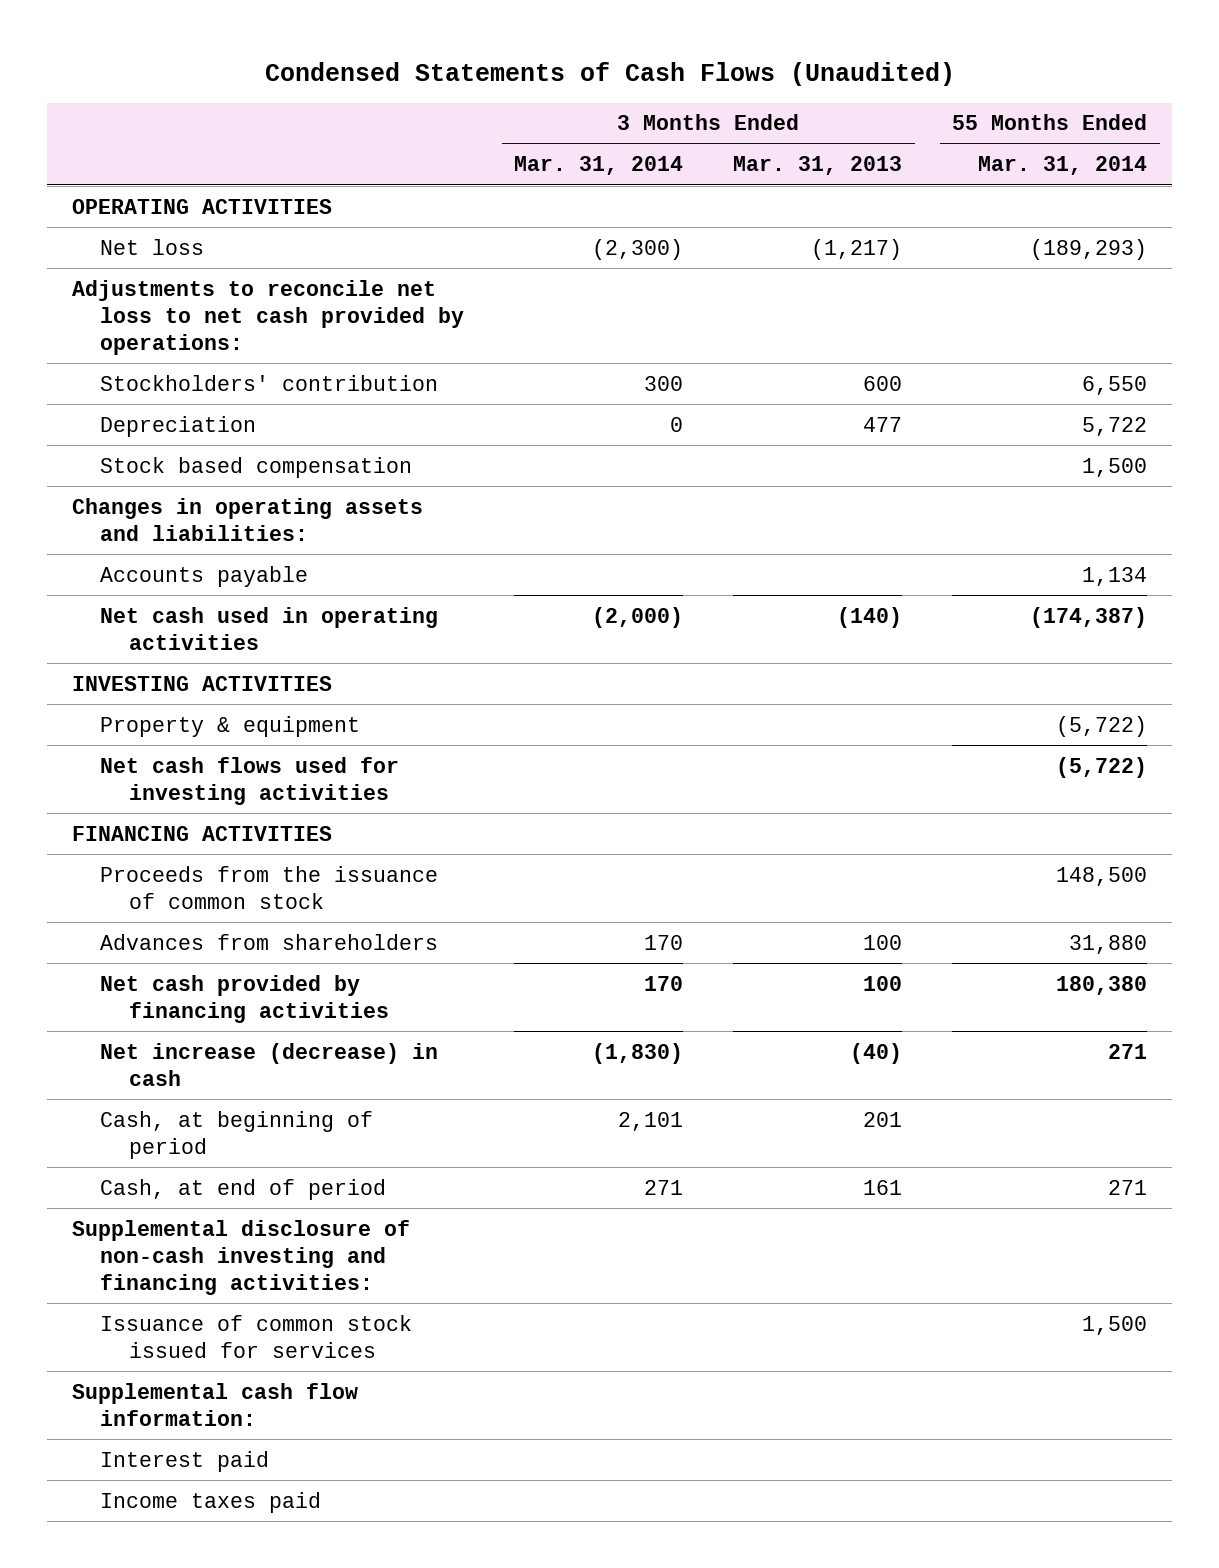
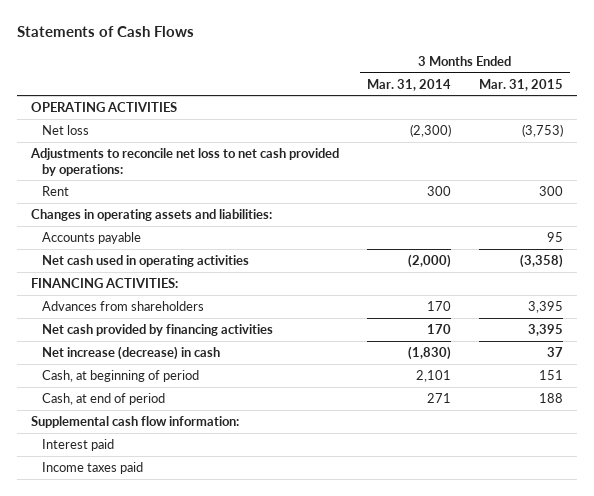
- Condensed Statements of Cash Flows (Unaudited)
+ Statements of Cash Flows
- | 3 Months Ended Mar. 31, 2014 | 3 Months Ended Mar. 31, 2013 | 55 Months Ended Mar. 31, 2014
+ | 3 Months Ended Mar. 31, 2014 | 3 Months Ended Mar. 31, 2015
- Stockholders' contribution | 300 | 600 | 6,550
- Depreciation | 0 | 477 | 5,722
- Stock based compensation | | | 1,500
+ Rent | 300 | 300
- INVESTING ACTIVITIES
- Property & equipment | | | (5,722)
- Net cash flows used for investing activities | | | (5,722)
- FINANCING ACTIVITIES
- Proceeds from the issuance of common stock | | | 148,500
+ FINANCING ACTIVITIES:
- Supplemental disclosure of non-cash investing and financing activities:
- Issuance of common stock issued for services | | | 1,500

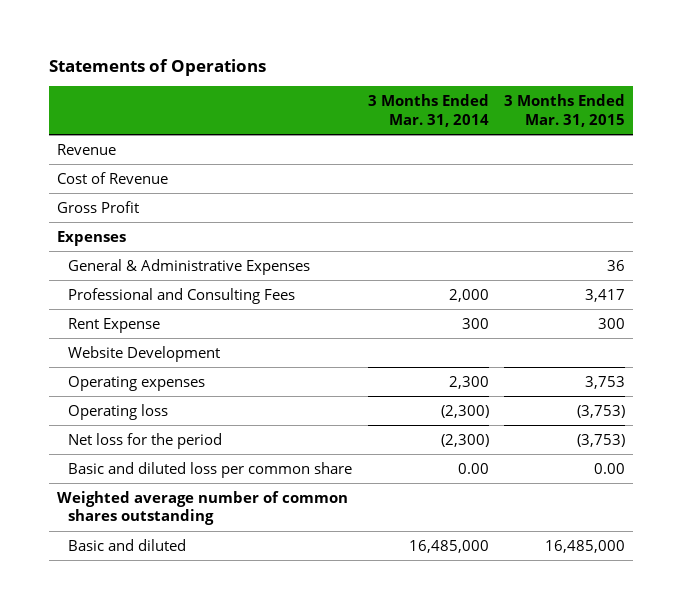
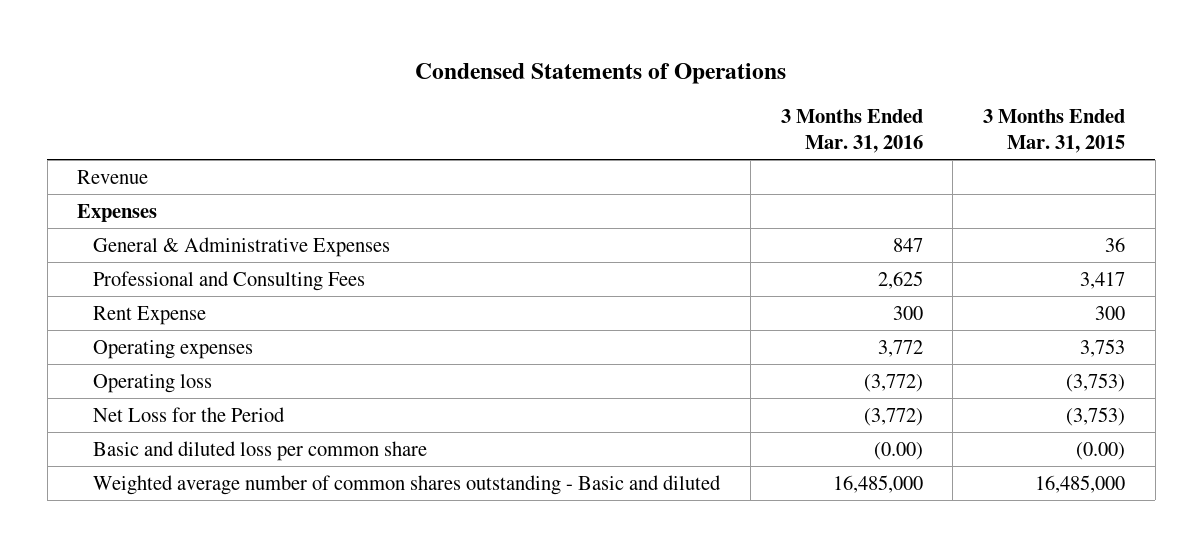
- Statements of Operations
+ Condensed Statements of Operations
- | 3 Months Ended Mar. 31, 2014 | 3 Months Ended Mar. 31, 2015
+ | 3 Months Ended Mar. 31, 2016 | 3 Months Ended Mar. 31, 2015
- Cost of Revenue
- Gross Profit
- Website Development
- Net loss for the period | (2,300) | (3,753)
- Basic and diluted loss per common share | 0.00 | 0.00
- Weighted average number of common shares outstanding
- Basic and diluted | 16,485,000 | 16,485,000
+ Net Loss for the Period | (3,772) | (3,753)
+ Basic and diluted loss per common share | (0.00) | (0.00)
+ Weighted average number of common shares outstanding - Basic and diluted | 16,485,000 | 16,485,000

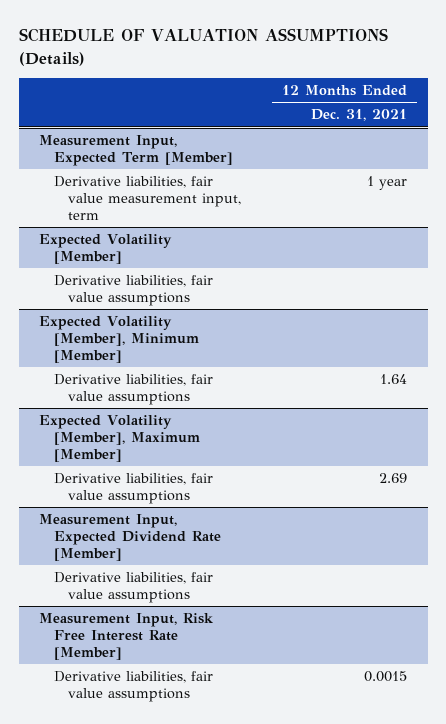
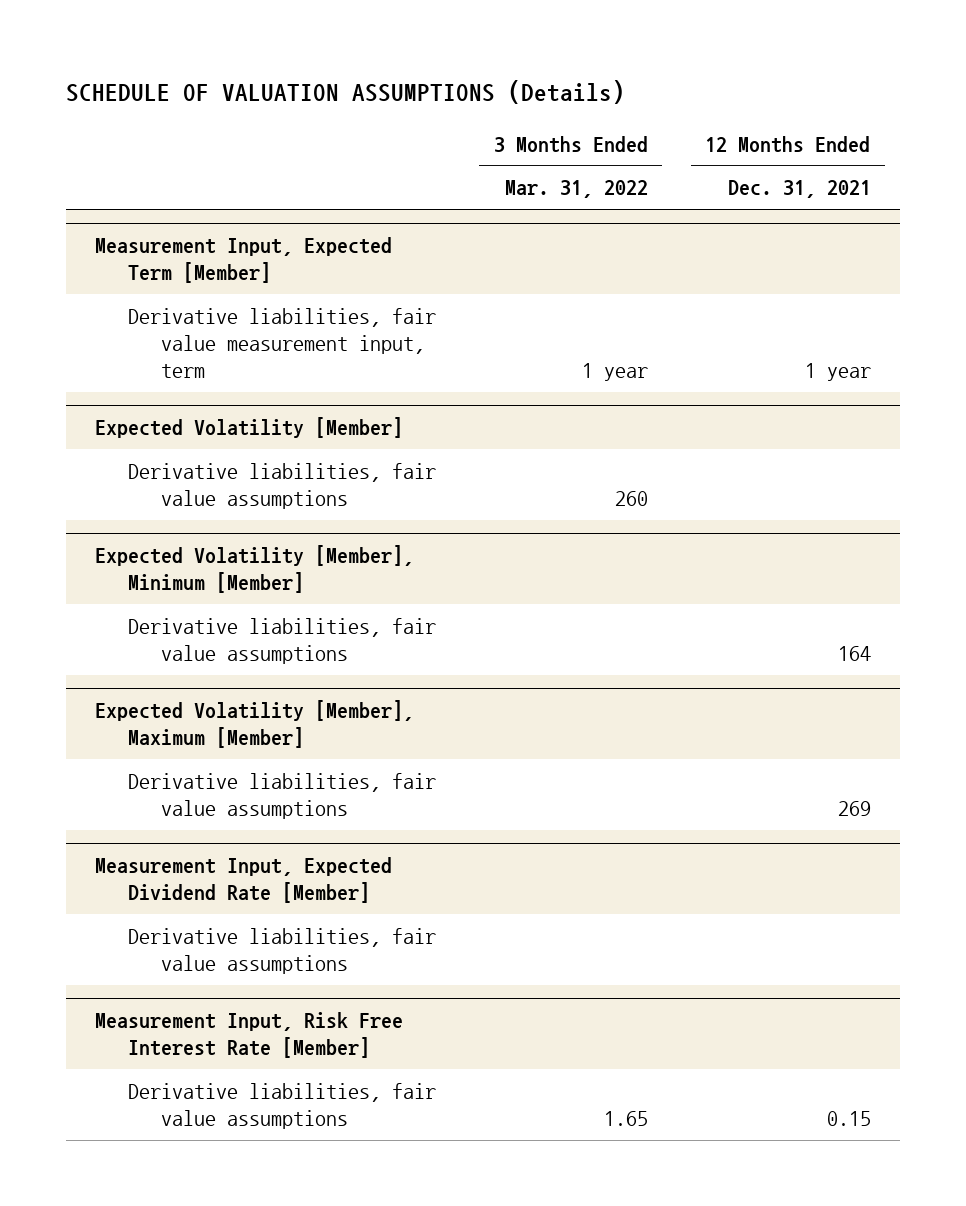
- | 12 Months Ended Dec. 31, 2021
+ | 3 Months Ended Mar. 31, 2022 | 12 Months Ended Dec. 31, 2021
@ Expected Volatility [Member], Minimum [Member]
- Derivative liabilities, fair value assumptions | 1.64
+ Derivative liabilities, fair value assumptions | | 164
@ Expected Volatility [Member], Maximum [Member]
- Derivative liabilities, fair value assumptions | 2.69
+ Derivative liabilities, fair value assumptions | | 269
@ Measurement Input, Risk Free Interest Rate [Member]
- Derivative liabilities, fair value assumptions | 0.0015
+ Derivative liabilities, fair value assumptions | 1.65 | 0.15

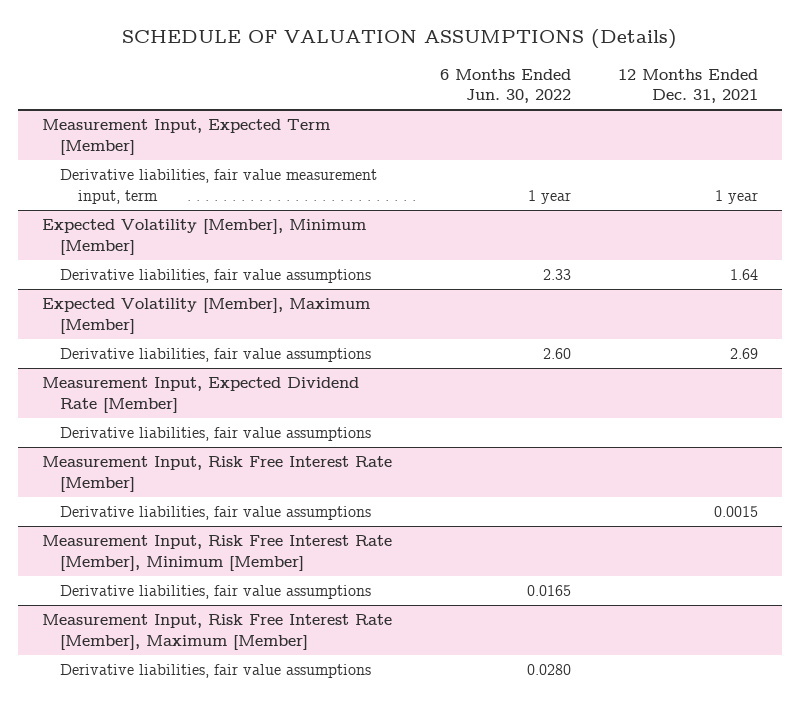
- | 3 Months Ended Mar. 31, 2022 | 12 Months Ended Dec. 31, 2021
+ | 6 Months Ended Jun. 30, 2022 | 12 Months Ended Dec. 31, 2021
- Expected Volatility [Member]
- Derivative liabilities, fair value assumptions | 260 |
@ Expected Volatility [Member], Minimum [Member]
- Derivative liabilities, fair value assumptions | | 164
+ Derivative liabilities, fair value assumptions | 2.33 | 1.64
@ Expected Volatility [Member], Maximum [Member]
- Derivative liabilities, fair value assumptions | | 269
+ Derivative liabilities, fair value assumptions | 2.60 | 2.69
@ Measurement Input, Risk Free Interest Rate [Member]
- Derivative liabilities, fair value assumptions | 1.65 | 0.15
+ Derivative liabilities, fair value assumptions | | 0.0015
+ Measurement Input, Risk Free Interest Rate [Member], Minimum [Member]
+ Derivative liabilities, fair value assumptions | 0.0165 |
+ Measurement Input, Risk Free Interest Rate [Member], Maximum [Member]
+ Derivative liabilities, fair value assumptions | 0.0280 |

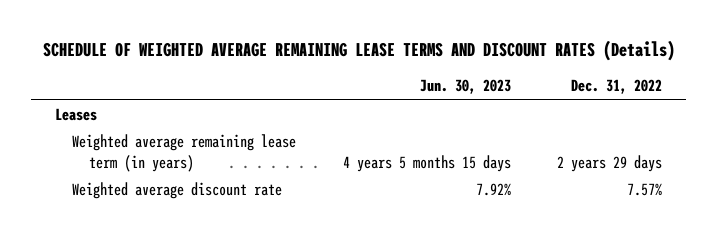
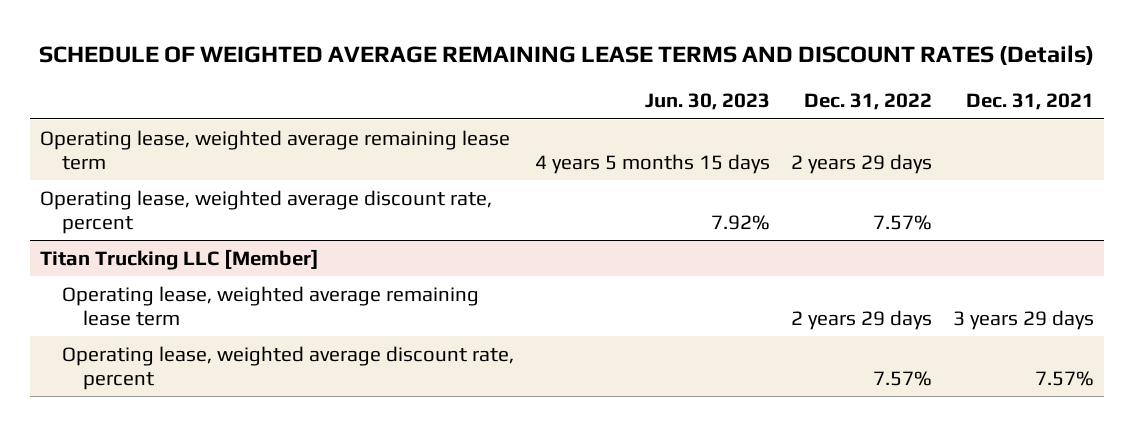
- | Jun. 30, 2023 | Dec. 31, 2022
+ | Jun. 30, 2023 | Dec. 31, 2022 | Dec. 31, 2021
- Leases
- Weighted average remaining lease term (in years) | 4 years 5 months 15 days | 2 years 29 days
- Weighted average discount rate | 7.92% | 7.57%
+ Operating lease, weighted average remaining lease term | 4 years 5 months 15 days | 2 years 29 days |
+ Operating lease, weighted average discount rate, percent | 7.92% | 7.57% |
+ Titan Trucking LLC [Member]
+ Operating lease, weighted average remaining lease term | | 2 years 29 days | 3 years 29 days
+ Operating lease, weighted average discount rate, percent | | 7.57% | 7.57%

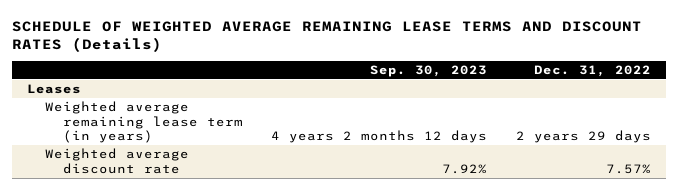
- | Jun. 30, 2023 | Dec. 31, 2022 | Dec. 31, 2021
+ | Sep. 30, 2023 | Dec. 31, 2022
- Operating lease, weighted average remaining lease term | 4 years 5 months 15 days | 2 years 29 days |
- Operating lease, weighted average discount rate, percent | 7.92% | 7.57% |
- Titan Trucking LLC [Member]
- Operating lease, weighted average remaining lease term | | 2 years 29 days | 3 years 29 days
- Operating lease, weighted average discount rate, percent | | 7.57% | 7.57%
+ Leases
+ Weighted average remaining lease term (in years) | 4 years 2 months 12 days | 2 years 29 days
+ Weighted average discount rate | 7.92% | 7.57%

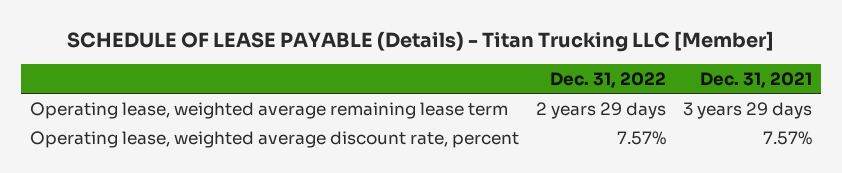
- SCHEDULE OF WEIGHTED AVERAGE REMAINING LEASE TERMS AND DISCOUNT RATES (Details)
+ SCHEDULE OF LEASE PAYABLE (Details) - Titan Trucking LLC [Member]
- | Sep. 30, 2023 | Dec. 31, 2022
+ | Dec. 31, 2022 | Dec. 31, 2021
- Leases
- Weighted average remaining lease term (in years) | 4 years 2 months 12 days | 2 years 29 days
- Weighted average discount rate | 7.92% | 7.57%
+ Operating lease, weighted average remaining lease term | 2 years 29 days | 3 years 29 days
+ Operating lease, weighted average discount rate, percent | 7.57% | 7.57%

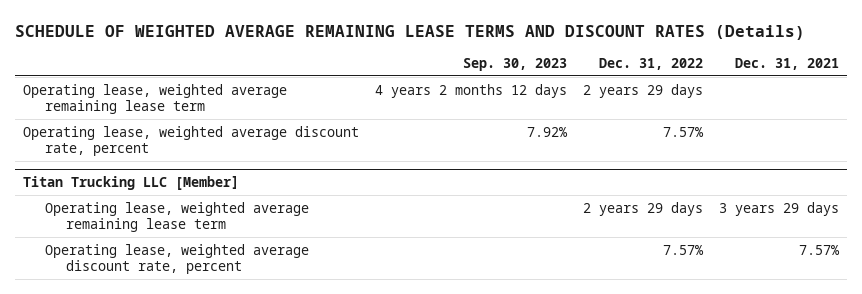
- SCHEDULE OF LEASE PAYABLE (Details) - Titan Trucking LLC [Member]
+ SCHEDULE OF WEIGHTED AVERAGE REMAINING LEASE TERMS AND DISCOUNT RATES (Details)
- | Dec. 31, 2022 | Dec. 31, 2021
+ | Sep. 30, 2023 | Dec. 31, 2022 | Dec. 31, 2021
+ Operating lease, weighted average remaining lease term | 4 years 2 months 12 days | 2 years 29 days |
+ Operating lease, weighted average discount rate, percent | 7.92% | 7.57% |
+ Titan Trucking LLC [Member]

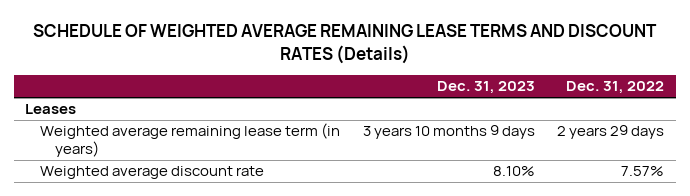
- | Sep. 30, 2023 | Dec. 31, 2022 | Dec. 31, 2021
+ | Dec. 31, 2023 | Dec. 31, 2022
- Operating lease, weighted average remaining lease term | 4 years 2 months 12 days | 2 years 29 days |
- Operating lease, weighted average discount rate, percent | 7.92% | 7.57% |
- Titan Trucking LLC [Member]
- Operating lease, weighted average remaining lease term | | 2 years 29 days | 3 years 29 days
- Operating lease, weighted average discount rate, percent | | 7.57% | 7.57%
+ Leases
+ Weighted average remaining lease term (in years) | 3 years 10 months 9 days | 2 years 29 days
+ Weighted average discount rate | 8.10% | 7.57%

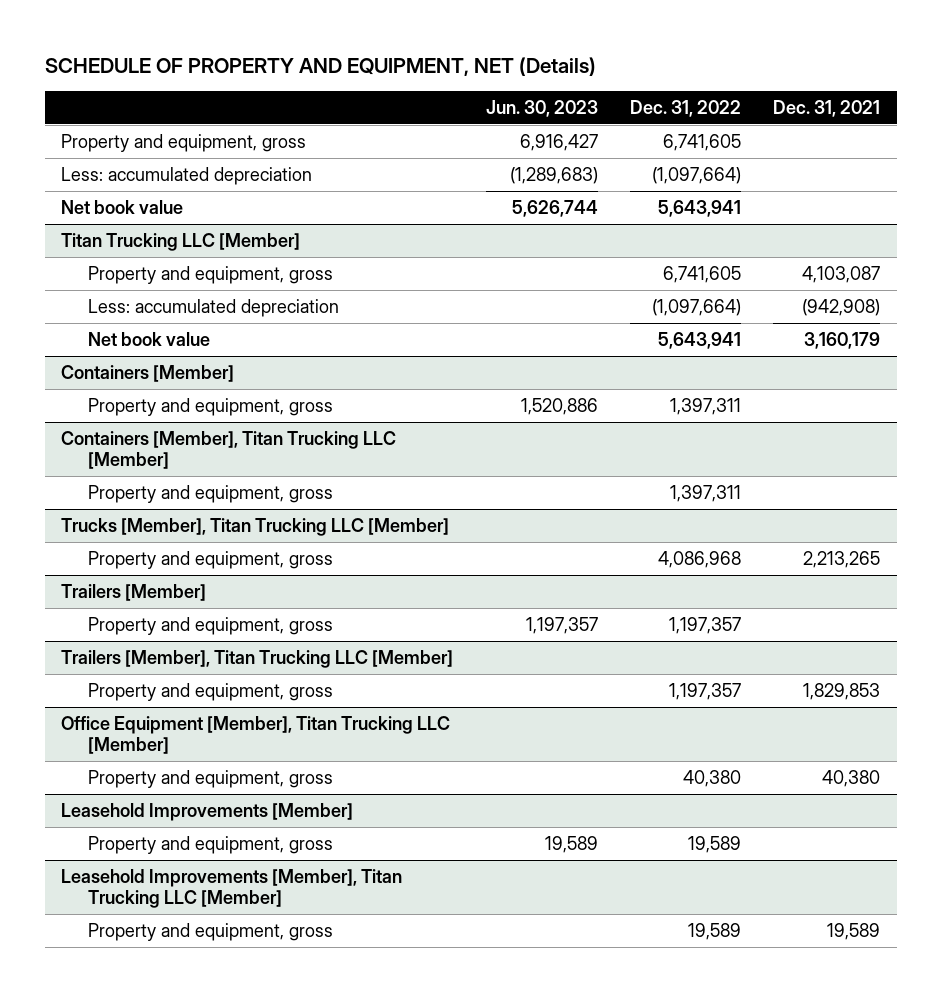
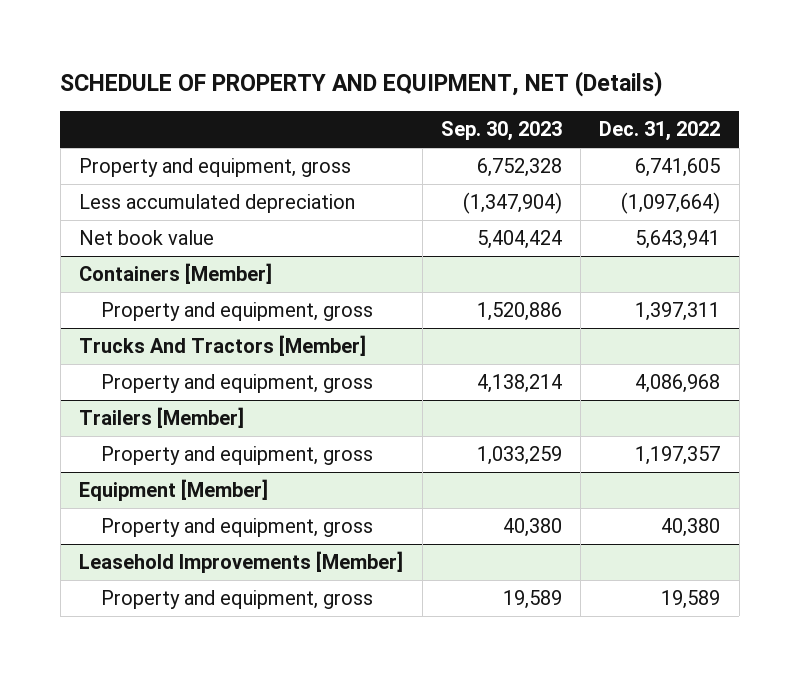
- | Jun. 30, 2023 | Dec. 31, 2022 | Dec. 31, 2021
+ | Sep. 30, 2023 | Dec. 31, 2022
- Less: accumulated depreciation | (1,289,683) | (1,097,664) |
- Net book value | 5,626,744 | 5,643,941 |
- Titan Trucking LLC [Member]
- Property and equipment, gross | | 6,741,605 | 4,103,087
- Less: accumulated depreciation | | (1,097,664) | (942,908)
+ Less accumulated depreciation | (1,347,904) | (1,097,664)
- Containers [Member], Titan Trucking LLC [Member]
- Property and equipment, gross | | 1,397,311 |
- Trucks [Member], Titan Trucking LLC [Member]
+ Trucks And Tractors [Member]
- Trailers [Member], Titan Trucking LLC [Member]
- Property and equipment, gross | | 1,197,357 | 1,829,853
- Office Equipment [Member], Titan Trucking LLC [Member]
+ Equipment [Member]
- Leasehold Improvements [Member], Titan Trucking LLC [Member]
- Property and equipment, gross | | 19,589 | 19,589

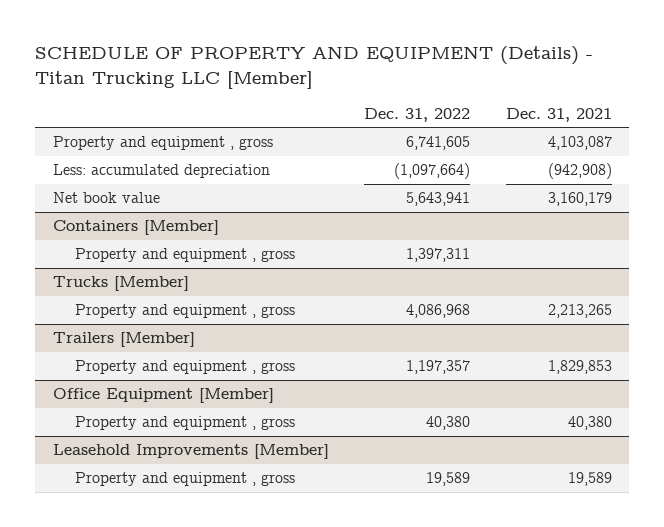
- SCHEDULE OF PROPERTY AND EQUIPMENT, NET (Details)
+ SCHEDULE OF PROPERTY AND EQUIPMENT (Details) - Titan Trucking LLC [Member]
- | Sep. 30, 2023 | Dec. 31, 2022
+ | Dec. 31, 2022 | Dec. 31, 2021
- Property and equipment, gross | 6,752,328 | 6,741,605
- Less accumulated depreciation | (1,347,904) | (1,097,664)
+ Property and equipment , gross | 6,741,605 | 4,103,087
+ Less: accumulated depreciation | (1,097,664) | (942,908)
@ Containers [Member]
- Property and equipment, gross | 1,520,886 | 1,397,311
- Trucks And Tractors [Member]
- Property and equipment, gross | 4,138,214 | 4,086,968
@ Containers [Member]
+ Property and equipment , gross | 1,397,311 |
+ Trucks [Member]
+ Property and equipment , gross | 4,086,968 | 2,213,265
@ Trailers [Member]
- Property and equipment, gross | 1,033,259 | 1,197,357
- Equipment [Member]
- Property and equipment, gross | 40,380 | 40,380
@ Trailers [Member]
+ Property and equipment , gross | 1,197,357 | 1,829,853
+ Office Equipment [Member]
+ Property and equipment , gross | 40,380 | 40,380
@ Leasehold Improvements [Member]
- Property and equipment, gross | 19,589 | 19,589
+ Property and equipment , gross | 19,589 | 19,589

